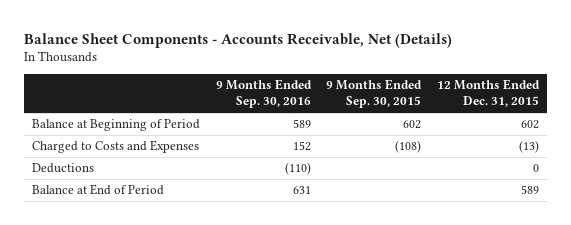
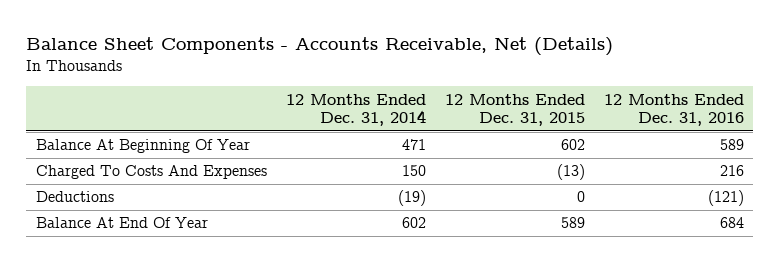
- | 9 Months Ended Sep. 30, 2016 | 9 Months Ended Sep. 30, 2015 | 12 Months Ended Dec. 31, 2015
+ | 12 Months Ended Dec. 31, 2014 | 12 Months Ended Dec. 31, 2015 | 12 Months Ended Dec. 31, 2016
- Balance at Beginning of Period | 589 | 602 | 602
- Charged to Costs and Expenses | 152 | (108) | (13)
+ Balance At Beginning Of Year | 471 | 602 | 589
+ Charged To Costs And Expenses | 150 | (13) | 216
- Balance at End of Period | 631 | | 589
+ Balance At End Of Year | 602 | 589 | 684

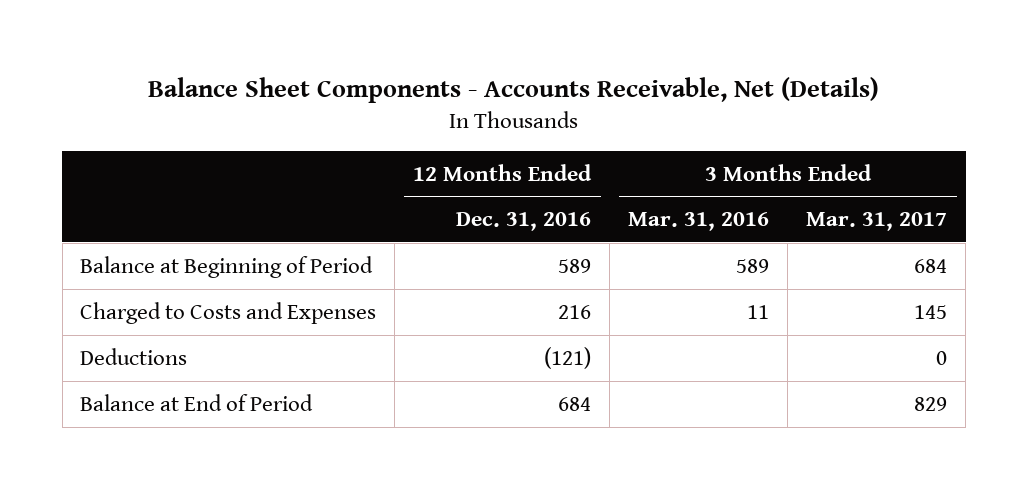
- | 12 Months Ended Dec. 31, 2014 | 12 Months Ended Dec. 31, 2015 | 12 Months Ended Dec. 31, 2016
+ | 12 Months Ended Dec. 31, 2016 | 3 Months Ended Mar. 31, 2016 | 3 Months Ended Mar. 31, 2017
- Balance At Beginning Of Year | 471 | 602 | 589
- Charged To Costs And Expenses | 150 | (13) | 216
+ Balance at Beginning of Period | 589 | 589 | 684
+ Charged to Costs and Expenses | 216 | 11 | 145
- Balance At End Of Year | 602 | 589 | 684
+ Balance at End of Period | 684 | | 829

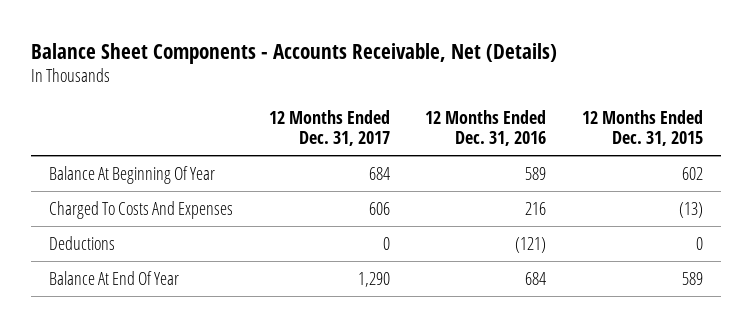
- | 12 Months Ended Dec. 31, 2016 | 3 Months Ended Mar. 31, 2016 | 3 Months Ended Mar. 31, 2017
+ | 12 Months Ended Dec. 31, 2017 | 12 Months Ended Dec. 31, 2016 | 12 Months Ended Dec. 31, 2015
- Balance at Beginning of Period | 589 | 589 | 684
- Charged to Costs and Expenses | 216 | 11 | 145
+ Balance At Beginning Of Year | 684 | 589 | 602
+ Charged To Costs And Expenses | 606 | 216 | (13)
- Balance at End of Period | 684 | | 829
+ Balance At End Of Year | 1,290 | 684 | 589

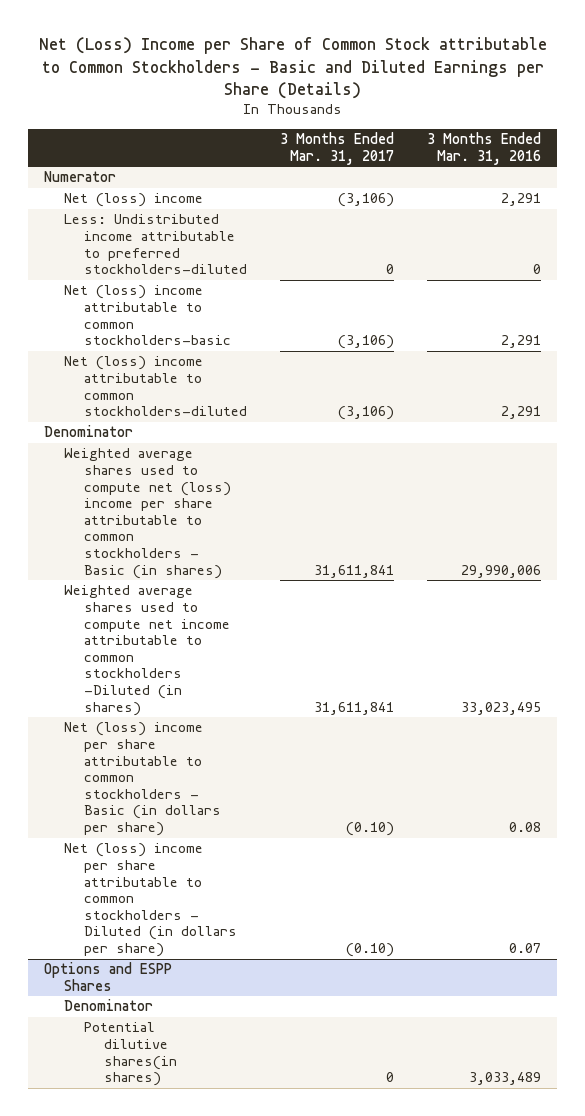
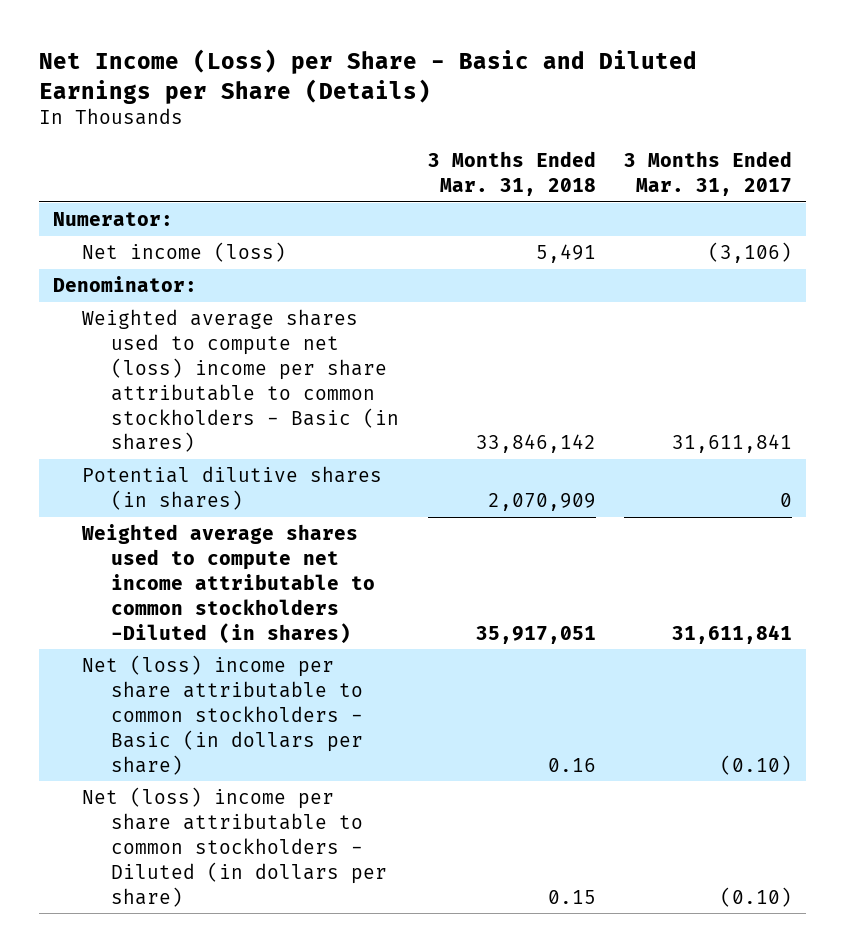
- Net (Loss) Income per Share of Common Stock attributable to Common Stockholders - Basic and Diluted Earnings per Share (Details)
+ Net Income (Loss) per Share - Basic and Diluted Earnings per Share (Details)
- | 3 Months Ended Mar. 31, 2017 | 3 Months Ended Mar. 31, 2016
+ | 3 Months Ended Mar. 31, 2018 | 3 Months Ended Mar. 31, 2017
- Numerator
- Net (loss) income | (3,106) | 2,291
- Less: Undistributed income attributable to preferred stockholders-diluted | 0 | 0
- Net (loss) income attributable to common stockholders-basic | (3,106) | 2,291
- Net (loss) income attributable to common stockholders-diluted | (3,106) | 2,291
- Denominator
+ Numerator:
+ Net income (loss) | 5,491 | (3,106)
+ Denominator:
+ Potential dilutive shares (in shares) | 2,070,909 | 0
- Options and ESPP Shares
- Denominator
- Potential dilutive shares(in shares) | 0 | 3,033,489

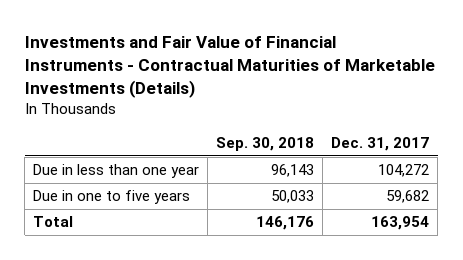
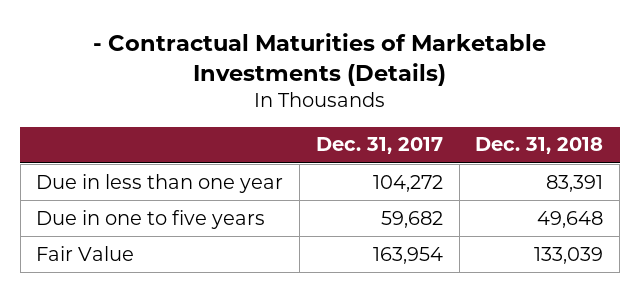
- Investments and Fair Value of Financial Instruments - Contractual Maturities of Marketable Investments (Details)
+ - Contractual Maturities of Marketable Investments (Details)
- | Sep. 30, 2018 | Dec. 31, 2017
+ | Dec. 31, 2017 | Dec. 31, 2018
- Total | 146,176 | 163,954
+ Fair Value | 163,954 | 133,039

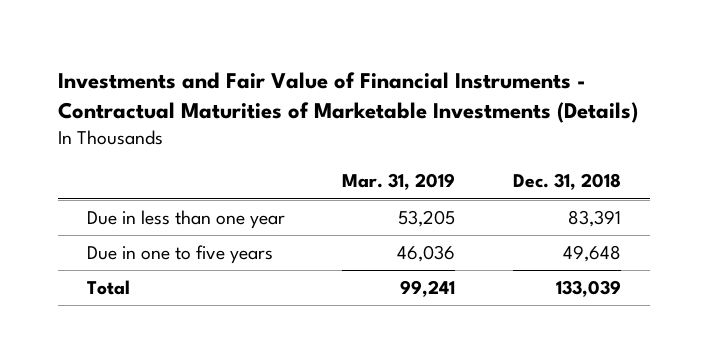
- - Contractual Maturities of Marketable Investments (Details)
+ Investments and Fair Value of Financial Instruments - Contractual Maturities of Marketable Investments (Details)
- | Dec. 31, 2017 | Dec. 31, 2018
+ | Mar. 31, 2019 | Dec. 31, 2018
- Fair Value | 163,954 | 133,039
+ Total | 99,241 | 133,039

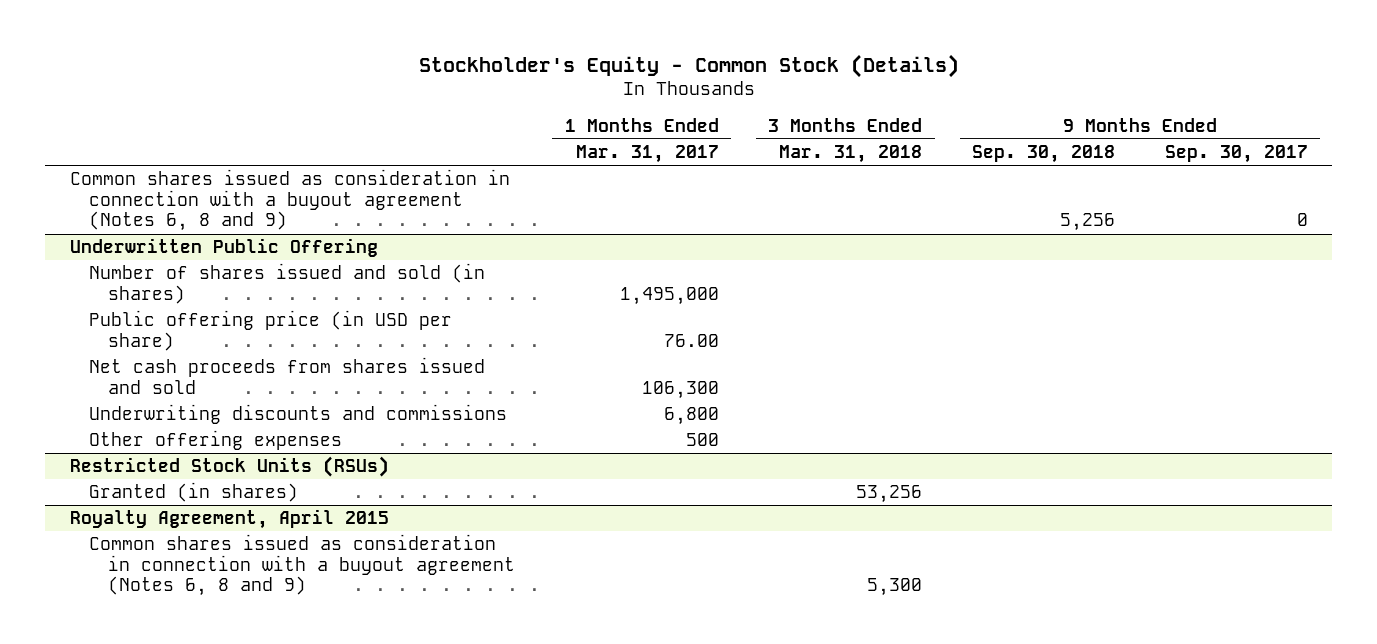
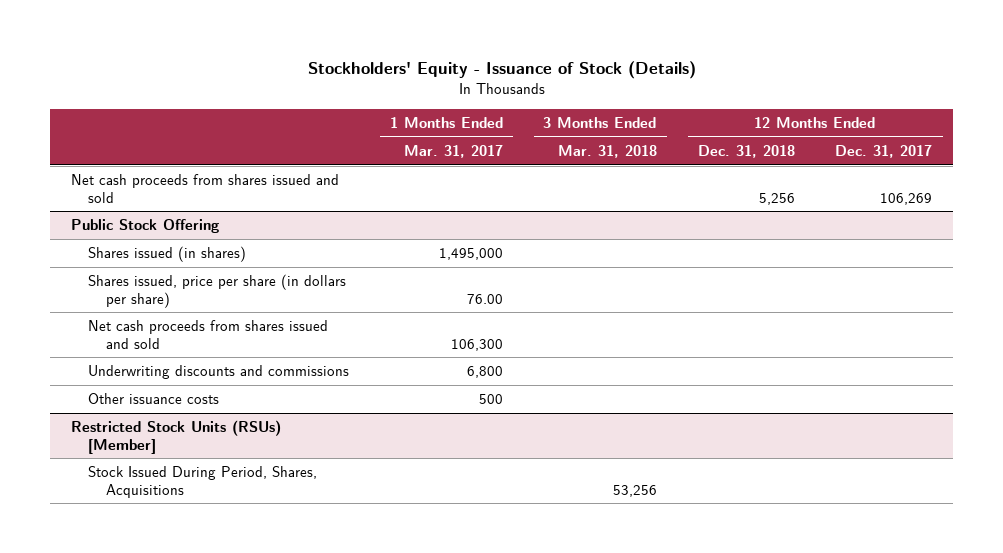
- Stockholder's Equity - Common Stock (Details)
+ Stockholders' Equity - Issuance of Stock (Details)
- | 1 Months Ended Mar. 31, 2017 | 3 Months Ended Mar. 31, 2018 | 9 Months Ended Sep. 30, 2018 | 9 Months Ended Sep. 30, 2017
+ | 1 Months Ended Mar. 31, 2017 | 3 Months Ended Mar. 31, 2018 | 12 Months Ended Dec. 31, 2018 | 12 Months Ended Dec. 31, 2017
- Common shares issued as consideration in connection with a buyout agreement (Notes 6, 8 and 9) | | | 5,256 | 0
- Underwritten Public Offering
- Number of shares issued and sold (in shares) | 1,495,000 | | |
- Public offering price (in USD per share) | 76.00 | | |
+ Net cash proceeds from shares issued and sold | | | 5,256 | 106,269
+ Public Stock Offering
+ Shares issued (in shares) | 1,495,000 | | |
+ Shares issued, price per share (in dollars per share) | 76.00 | | |
- Other offering expenses | 500 | | |
- Restricted Stock Units (RSUs)
- Granted (in shares) | | 53,256 | |
- Royalty Agreement, April 2015
- Common shares issued as consideration in connection with a buyout agreement (Notes 6, 8 and 9) | | 5,300 | |
+ Other issuance costs | 500 | | |
+ Restricted Stock Units (RSUs) [Member]
+ Stock Issued During Period, Shares, Acquisitions | | 53,256 | |

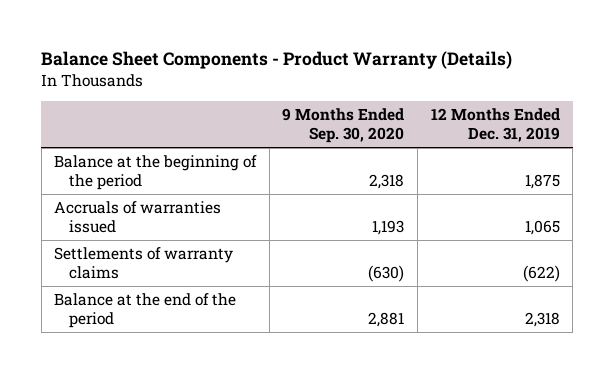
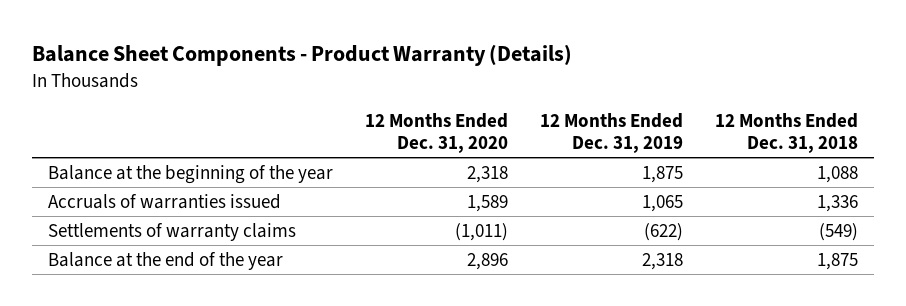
- | 9 Months Ended Sep. 30, 2020 | 12 Months Ended Dec. 31, 2019
+ | 12 Months Ended Dec. 31, 2020 | 12 Months Ended Dec. 31, 2019 | 12 Months Ended Dec. 31, 2018
- Balance at the beginning of the period | 2,318 | 1,875
+ Balance at the beginning of the year | 2,318 | 1,875 | 1,088
- Balance at the end of the period | 2,881 | 2,318
+ Balance at the end of the year | 2,896 | 2,318 | 1,875

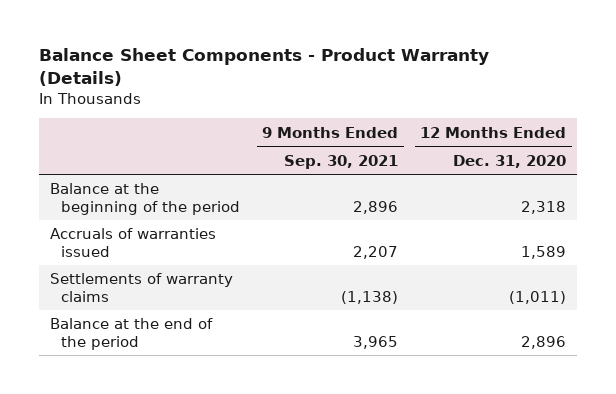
- | 12 Months Ended Dec. 31, 2020 | 12 Months Ended Dec. 31, 2019 | 12 Months Ended Dec. 31, 2018
+ | 9 Months Ended Sep. 30, 2021 | 12 Months Ended Dec. 31, 2020
- Balance at the beginning of the year | 2,318 | 1,875 | 1,088
+ Balance at the beginning of the period | 2,896 | 2,318
- Balance at the end of the year | 2,896 | 2,318 | 1,875
+ Balance at the end of the period | 3,965 | 2,896

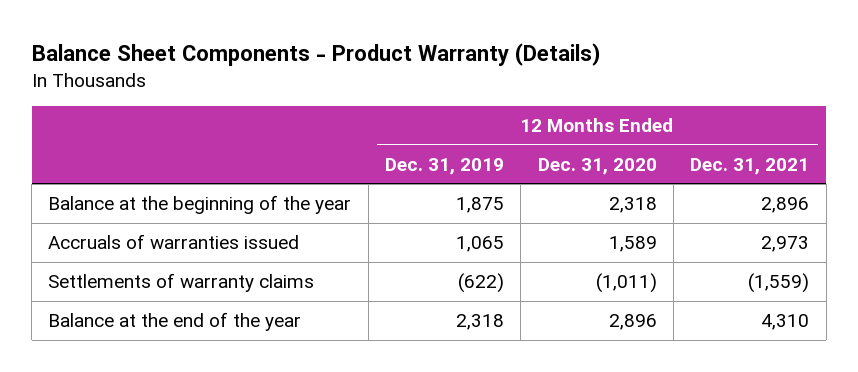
- | 9 Months Ended Sep. 30, 2021 | 12 Months Ended Dec. 31, 2020
+ | 12 Months Ended Dec. 31, 2019 | 12 Months Ended Dec. 31, 2020 | 12 Months Ended Dec. 31, 2021
- Balance at the beginning of the period | 2,896 | 2,318
+ Balance at the beginning of the year | 1,875 | 2,318 | 2,896
- Balance at the end of the period | 3,965 | 2,896
+ Balance at the end of the year | 2,318 | 2,896 | 4,310

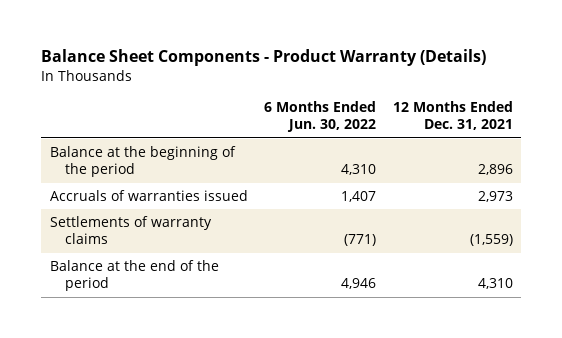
- | 12 Months Ended Dec. 31, 2019 | 12 Months Ended Dec. 31, 2020 | 12 Months Ended Dec. 31, 2021
+ | 6 Months Ended Jun. 30, 2022 | 12 Months Ended Dec. 31, 2021
- Balance at the beginning of the year | 1,875 | 2,318 | 2,896
+ Balance at the beginning of the period | 4,310 | 2,896
- Balance at the end of the year | 2,318 | 2,896 | 4,310
+ Balance at the end of the period | 4,946 | 4,310

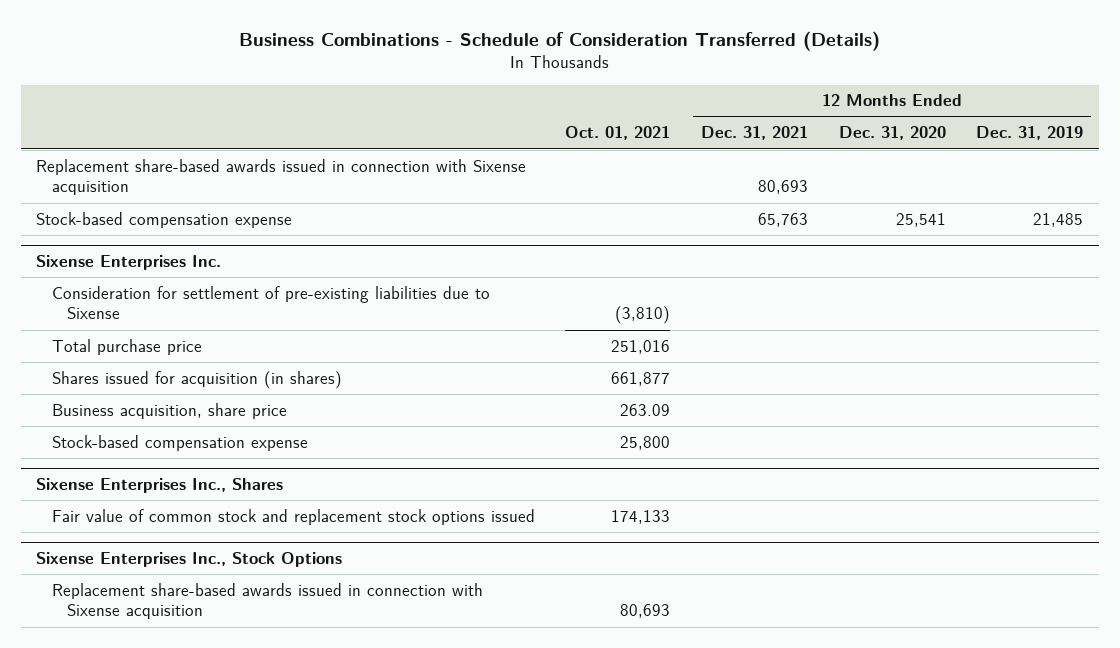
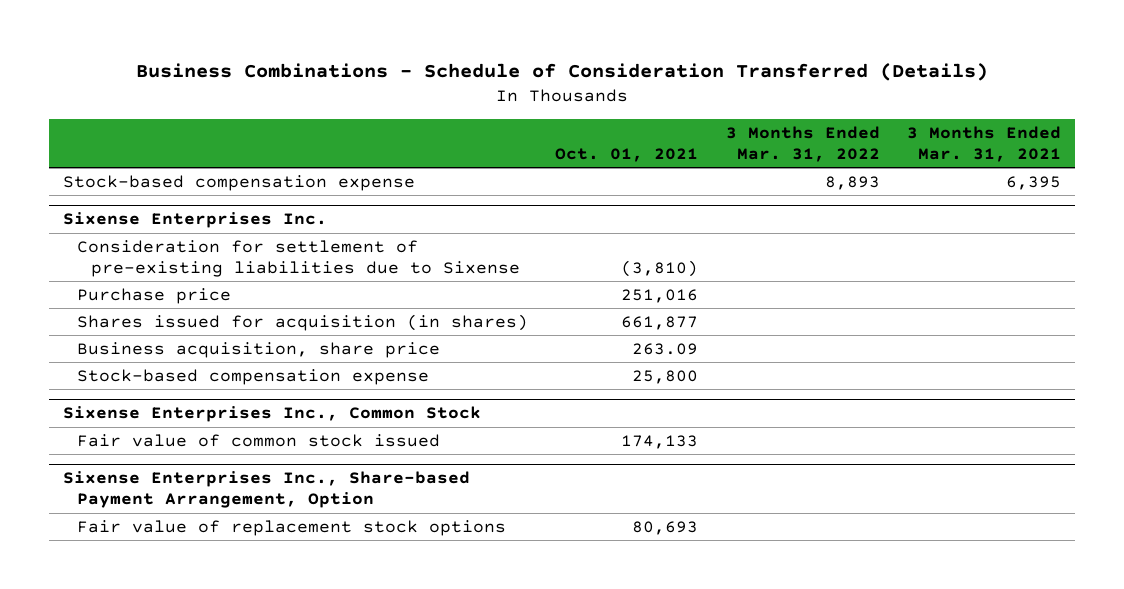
- | Oct. 01, 2021 | 12 Months Ended Dec. 31, 2021 | 12 Months Ended Dec. 31, 2020 | 12 Months Ended Dec. 31, 2019
+ | Oct. 01, 2021 | 3 Months Ended Mar. 31, 2022 | 3 Months Ended Mar. 31, 2021
- Replacement share-based awards issued in connection with Sixense acquisition | | 80,693 | |
@ Sixense Enterprises Inc.
- Total purchase price | 251,016 | | |
+ Purchase price | 251,016 | |
- Sixense Enterprises Inc., Shares
- Fair value of common stock and replacement stock options issued | 174,133 | | |
- Sixense Enterprises Inc., Stock Options
- Replacement share-based awards issued in connection with Sixense acquisition | 80,693 | | |
+ Sixense Enterprises Inc., Common Stock
+ Fair value of common stock issued | 174,133 | |
+ Sixense Enterprises Inc., Share-based Payment Arrangement, Option
+ Fair value of replacement stock options | 80,693 | |

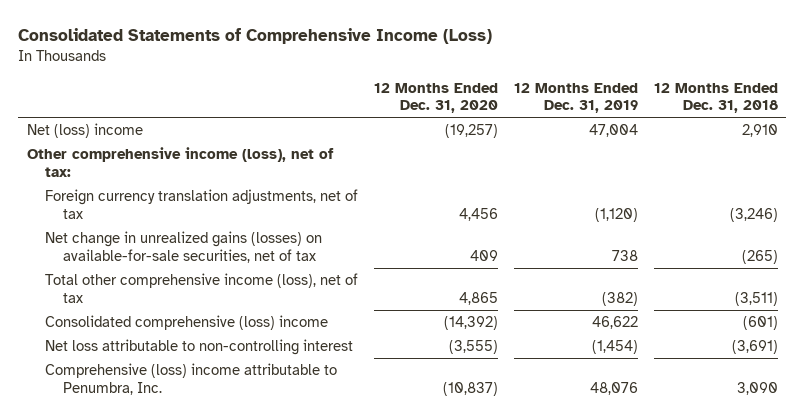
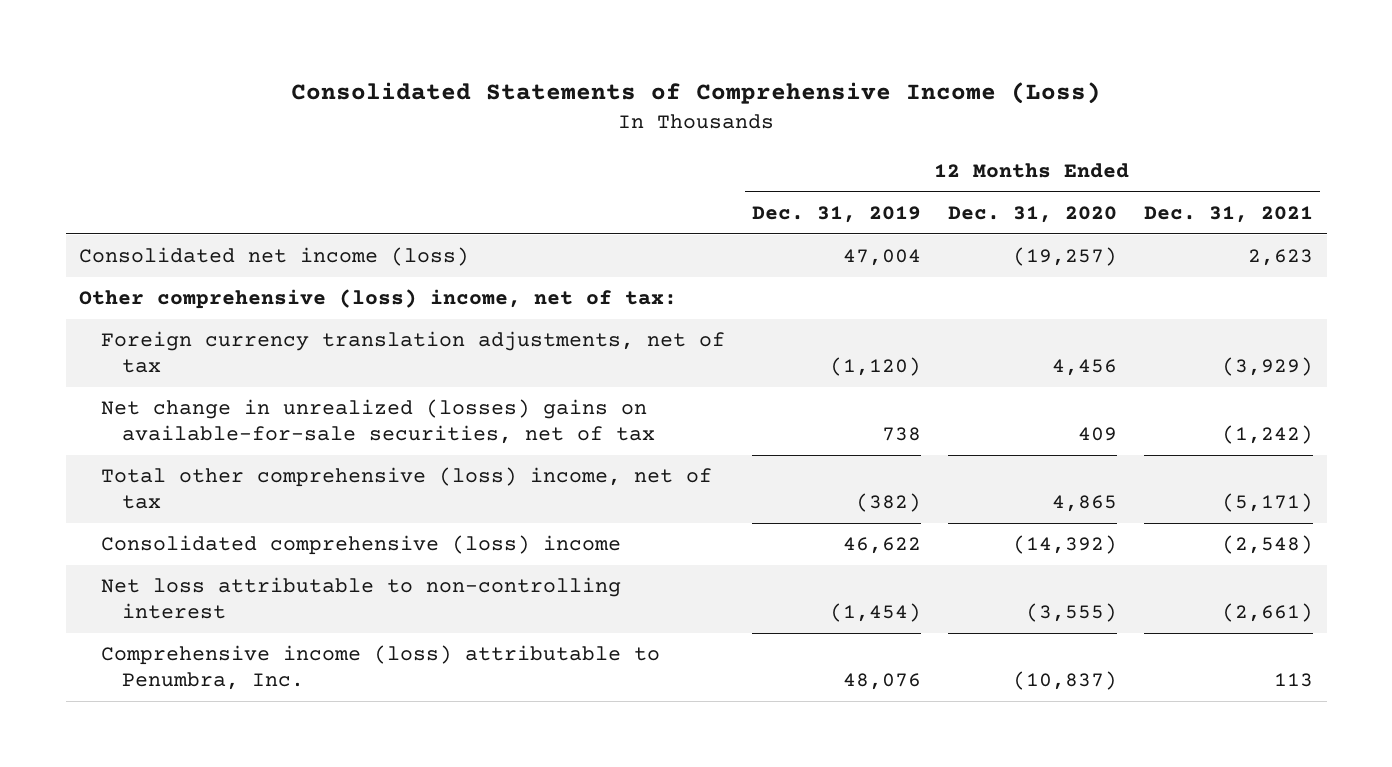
- | 12 Months Ended Dec. 31, 2020 | 12 Months Ended Dec. 31, 2019 | 12 Months Ended Dec. 31, 2018
+ | 12 Months Ended Dec. 31, 2019 | 12 Months Ended Dec. 31, 2020 | 12 Months Ended Dec. 31, 2021
- Net (loss) income | (19,257) | 47,004 | 2,910
- Other comprehensive income (loss), net of tax:
+ Consolidated net income (loss) | 47,004 | (19,257) | 2,623
+ Other comprehensive (loss) income, net of tax:
- Net change in unrealized gains (losses) on available-for-sale securities, net of tax | 409 | 738 | (265)
- Total other comprehensive income (loss), net of tax | 4,865 | (382) | (3,511)
+ Net change in unrealized (losses) gains on available-for-sale securities, net of tax | 738 | 409 | (1,242)
+ Total other comprehensive (loss) income, net of tax | (382) | 4,865 | (5,171)
- Comprehensive (loss) income attributable to Penumbra, Inc. | (10,837) | 48,076 | 3,090
+ Comprehensive income (loss) attributable to Penumbra, Inc. | 48,076 | (10,837) | 113

